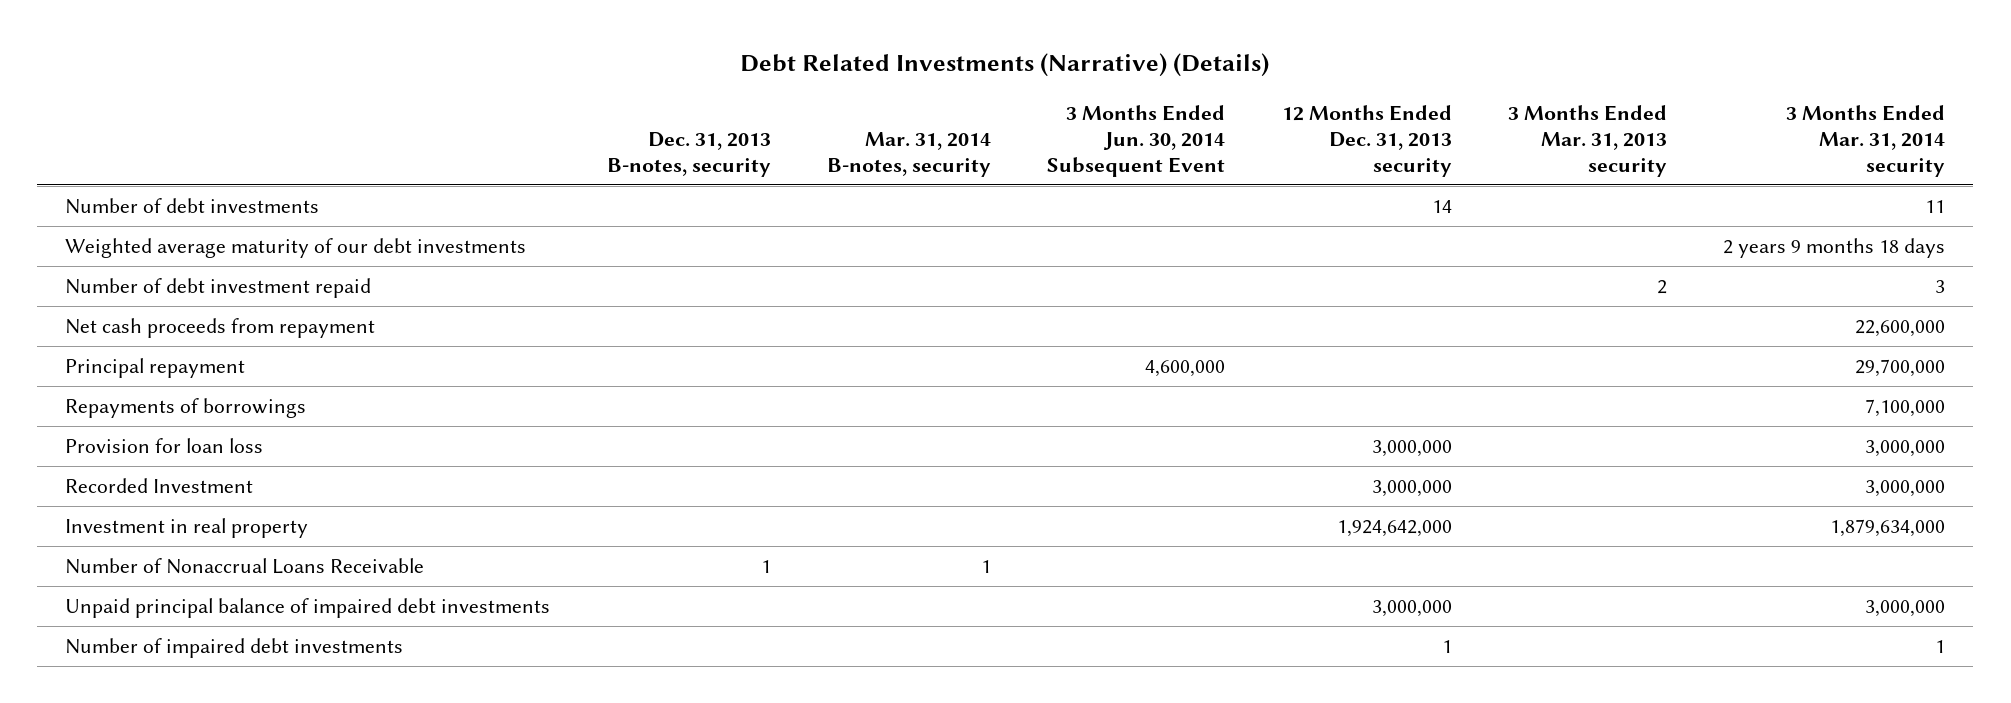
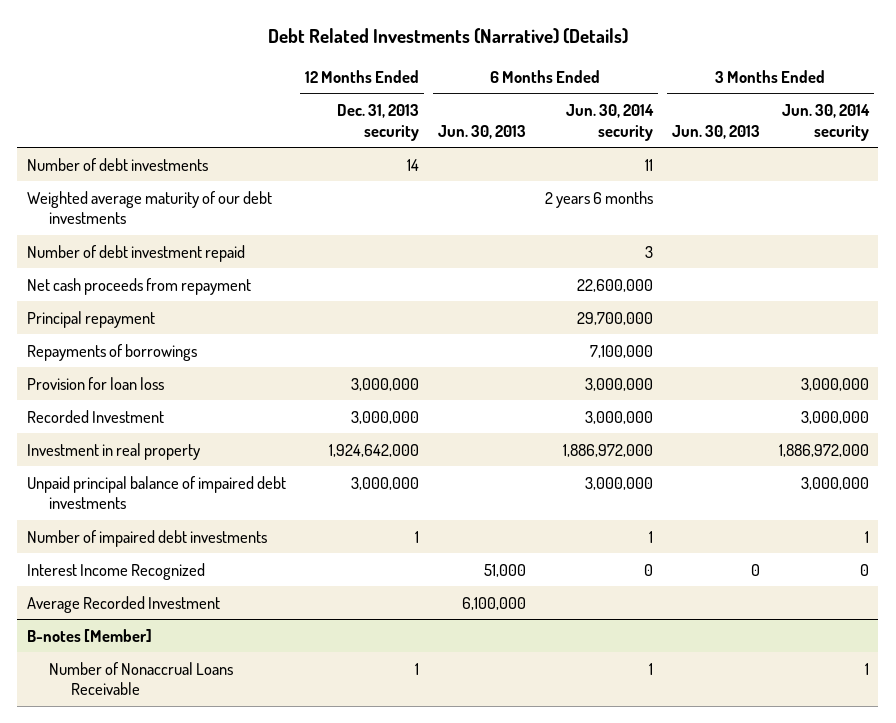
- | Dec. 31, 2013 B-notes, security | Mar. 31, 2014 B-notes, security | 3 Months Ended Jun. 30, 2014 Subsequent Event | 12 Months Ended Dec. 31, 2013 security | 3 Months Ended Mar. 31, 2013 security | 3 Months Ended Mar. 31, 2014 security
+ | 12 Months Ended Dec. 31, 2013 security | 6 Months Ended Jun. 30, 2013 | 6 Months Ended Jun. 30, 2014 security | 3 Months Ended Jun. 30, 2013 | 3 Months Ended Jun. 30, 2014 security
- Number of Nonaccrual Loans Receivable | 1 | 1 | | | |
+ Interest Income Recognized | | 51,000 | 0 | 0 | 0
+ Average Recorded Investment | | 6,100,000 | | |
+ B-notes [Member]
+ Number of Nonaccrual Loans Receivable | 1 | | 1 | | 1

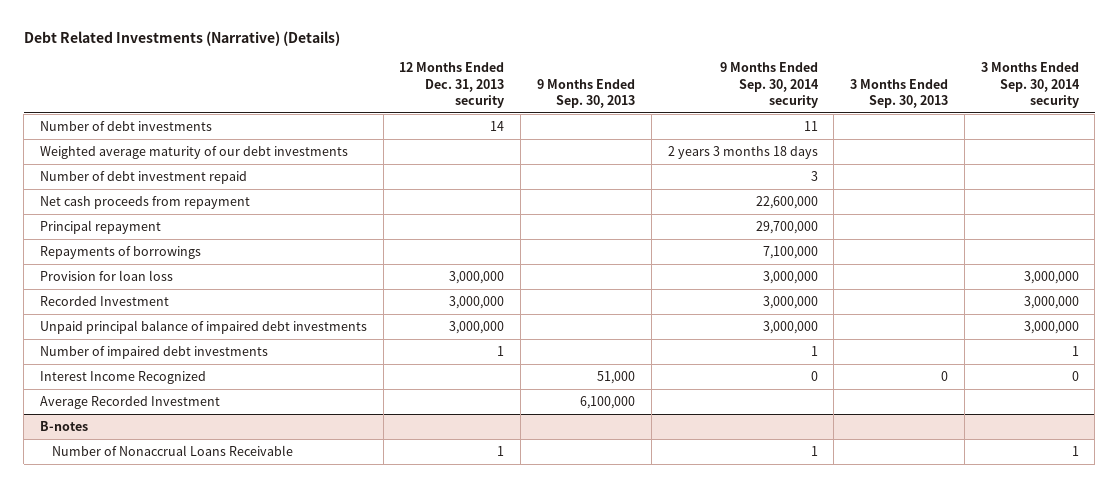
- | 12 Months Ended Dec. 31, 2013 security | 6 Months Ended Jun. 30, 2013 | 6 Months Ended Jun. 30, 2014 security | 3 Months Ended Jun. 30, 2013 | 3 Months Ended Jun. 30, 2014 security
+ | 12 Months Ended Dec. 31, 2013 security | 9 Months Ended Sep. 30, 2013 | 9 Months Ended Sep. 30, 2014 security | 3 Months Ended Sep. 30, 2013 | 3 Months Ended Sep. 30, 2014 security
- Investment in real property | 1,924,642,000 | | 1,886,972,000 | | 1,886,972,000
- B-notes [Member]
+ B-notes

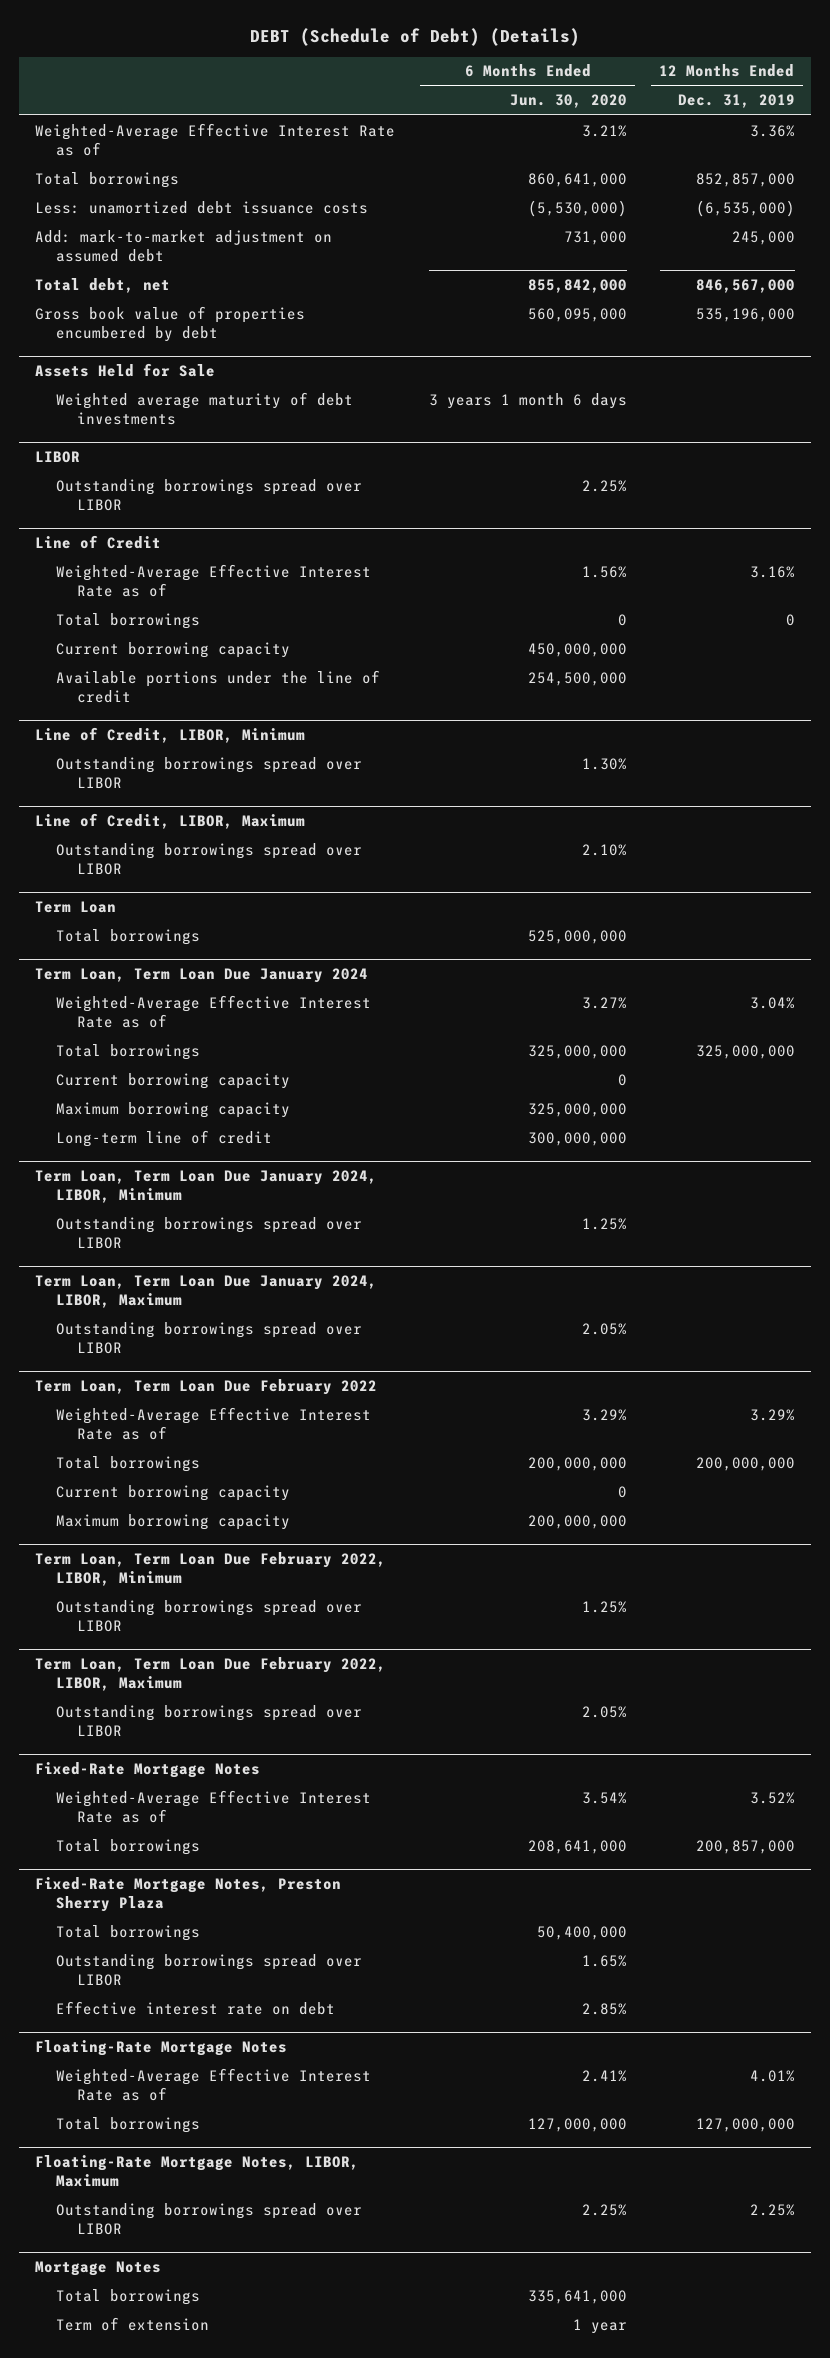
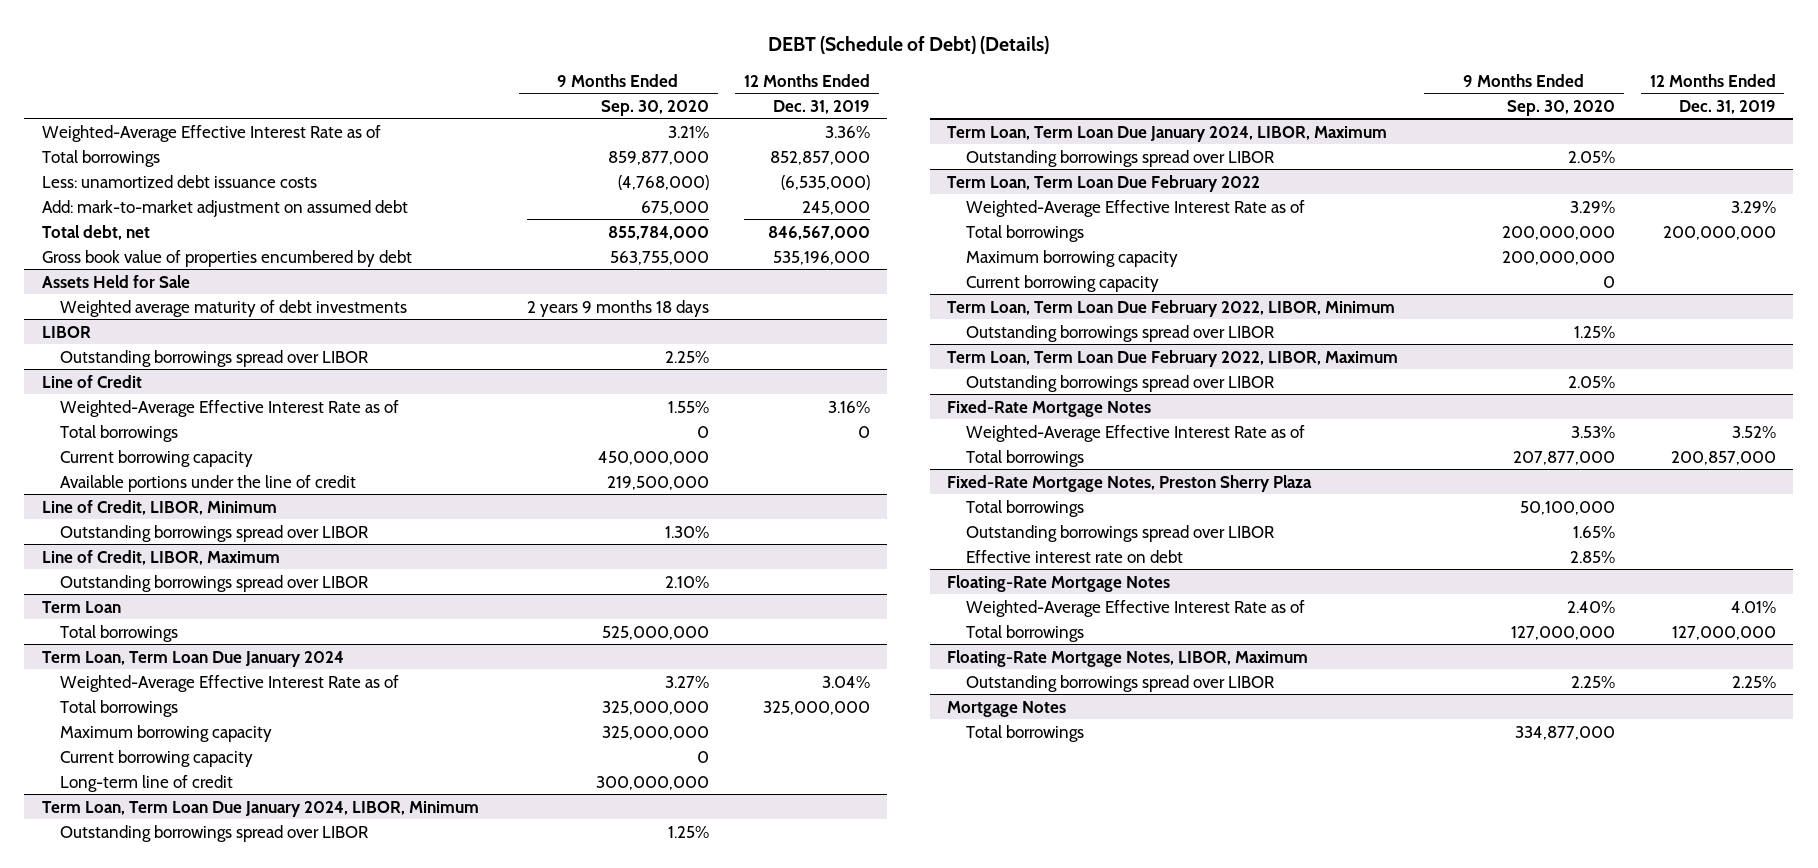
- | 6 Months Ended Jun. 30, 2020 | 12 Months Ended Dec. 31, 2019
+ | 9 Months Ended Sep. 30, 2020 | 12 Months Ended Dec. 31, 2019
@ Term Loan, Term Loan Due January 2024
moved down: Current borrowing capacity | 0 |
@ Term Loan, Term Loan Due February 2022
moved down: Current borrowing capacity | 0 |
@ Mortgage Notes
- Term of extension | 1 year |

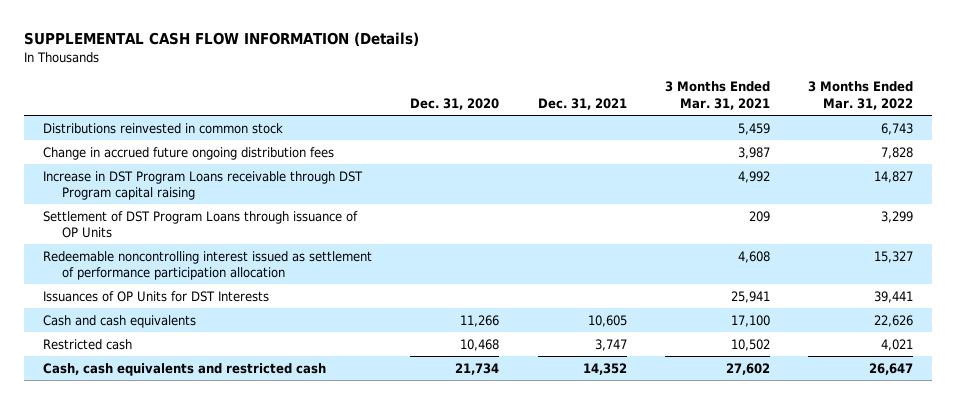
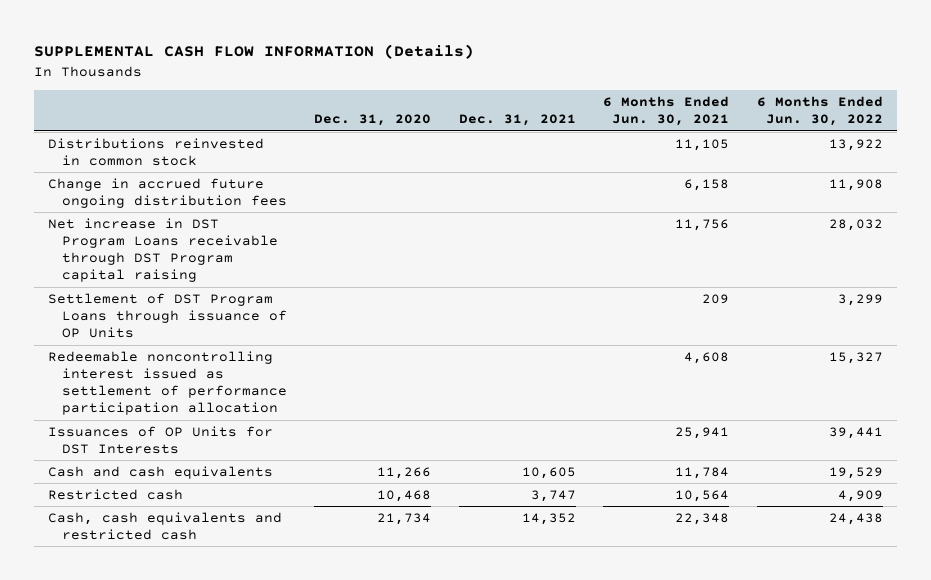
- | Dec. 31, 2020 | Dec. 31, 2021 | 3 Months Ended Mar. 31, 2021 | 3 Months Ended Mar. 31, 2022
+ | Dec. 31, 2020 | Dec. 31, 2021 | 6 Months Ended Jun. 30, 2021 | 6 Months Ended Jun. 30, 2022
- Increase in DST Program Loans receivable through DST Program capital raising | | | 4,992 | 14,827
+ Net increase in DST Program Loans receivable through DST Program capital raising | | | 11,756 | 28,032

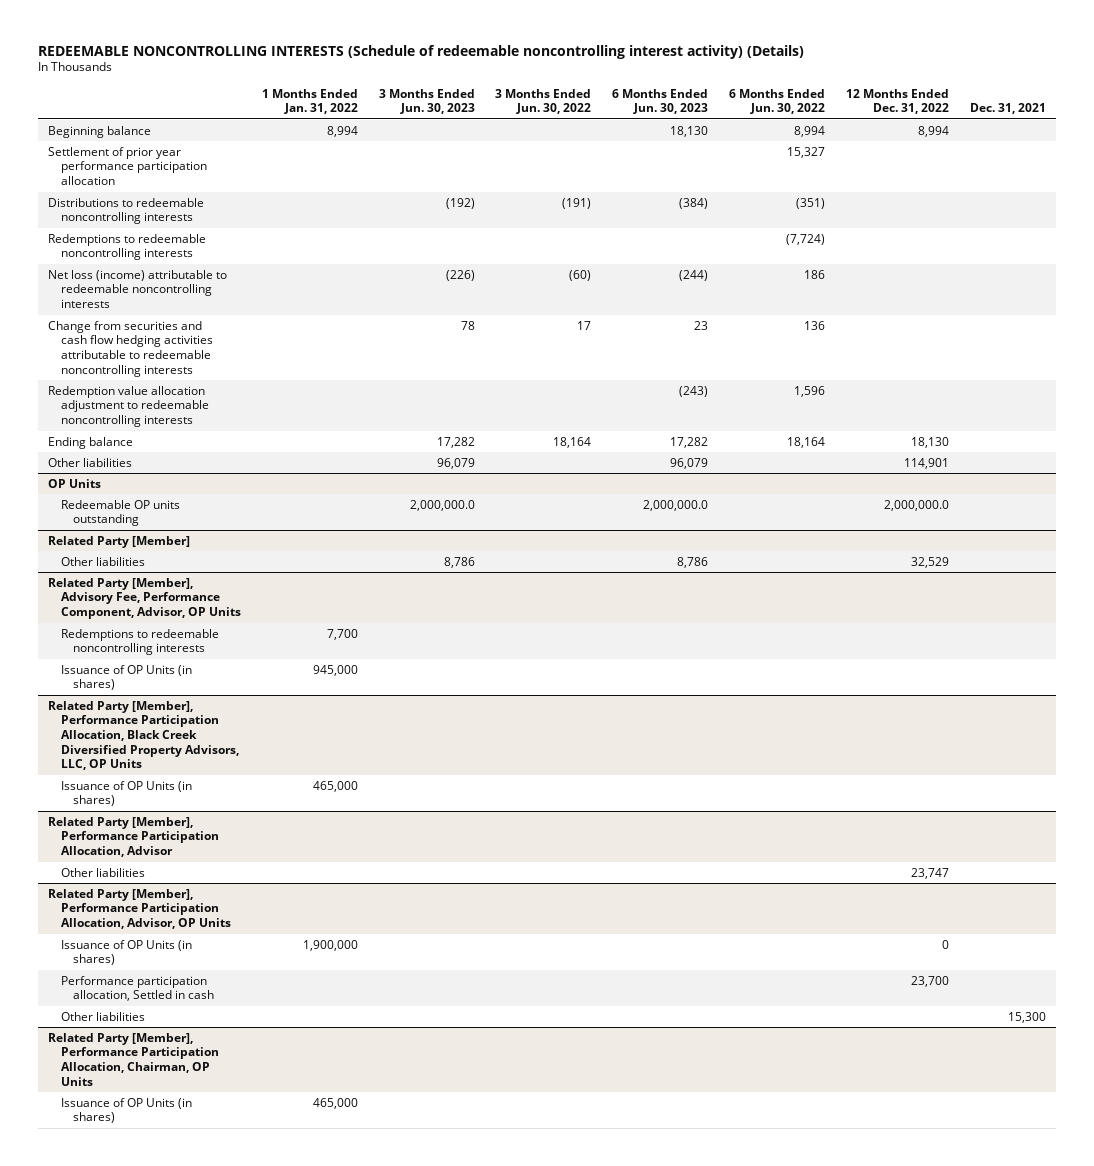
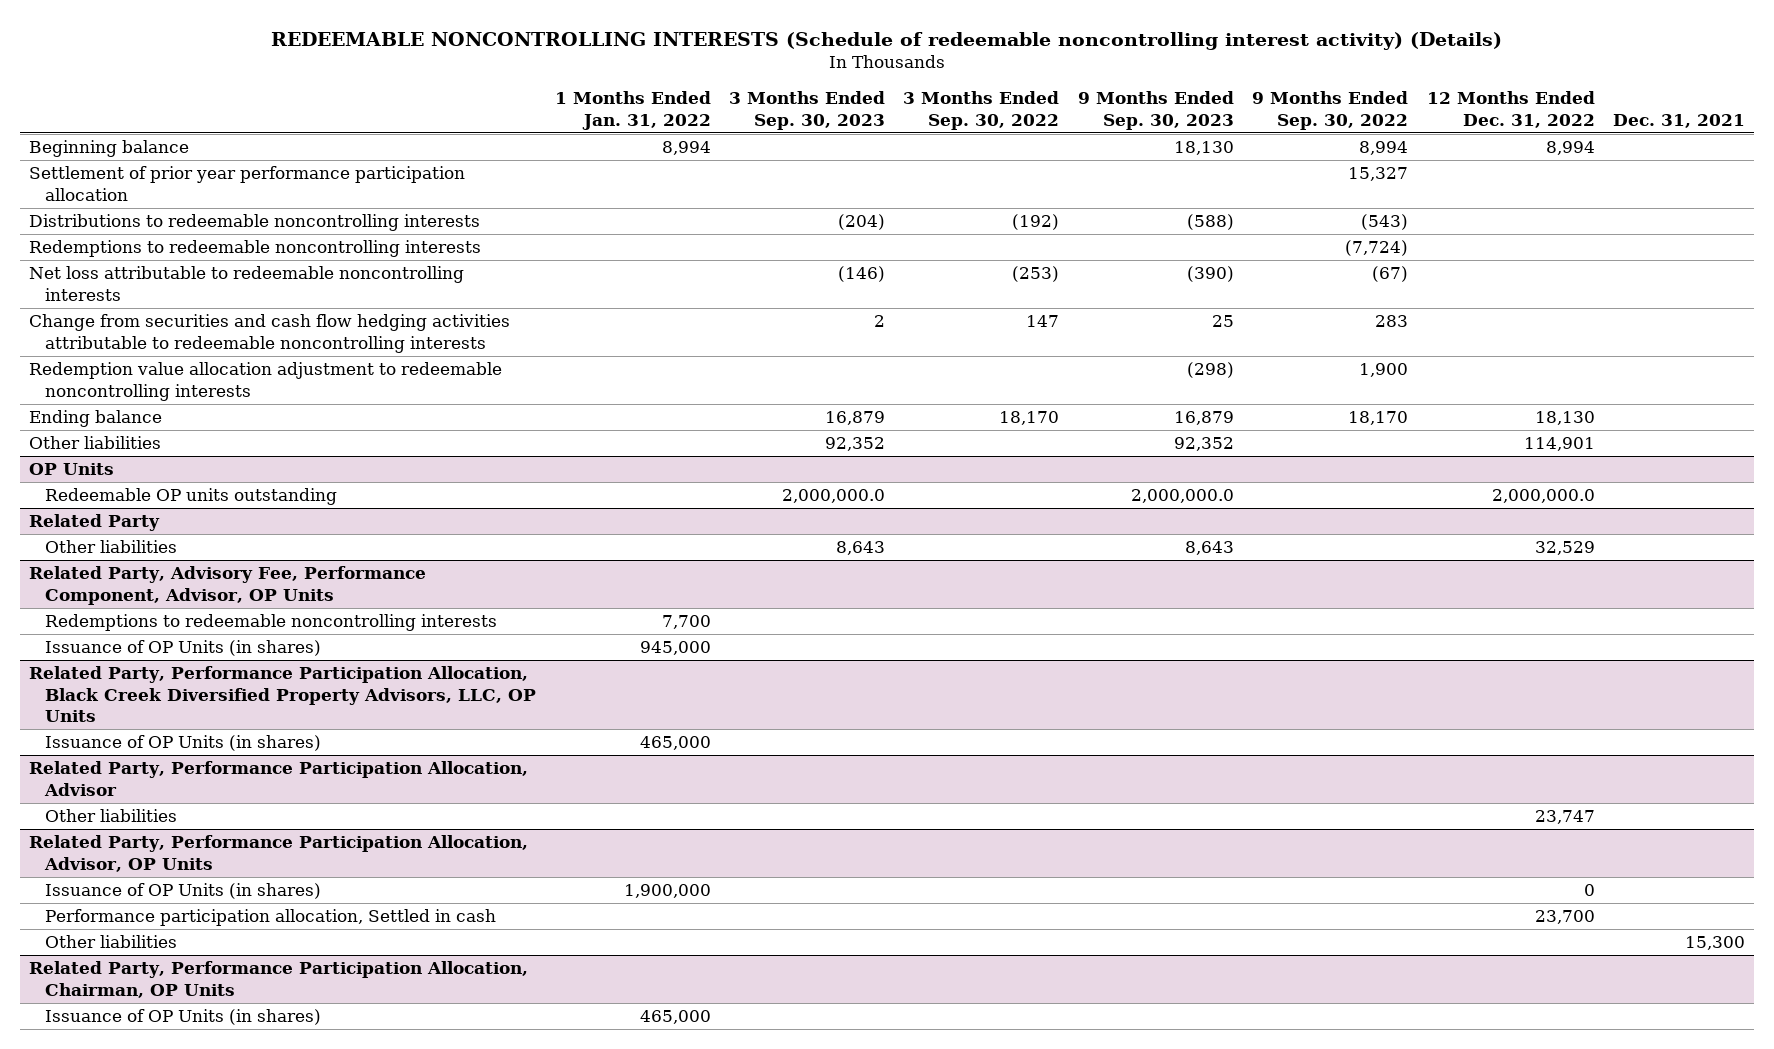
- | 1 Months Ended Jan. 31, 2022 | 3 Months Ended Jun. 30, 2023 | 3 Months Ended Jun. 30, 2022 | 6 Months Ended Jun. 30, 2023 | 6 Months Ended Jun. 30, 2022 | 12 Months Ended Dec. 31, 2022 | Dec. 31, 2021
+ | 1 Months Ended Jan. 31, 2022 | 3 Months Ended Sep. 30, 2023 | 3 Months Ended Sep. 30, 2022 | 9 Months Ended Sep. 30, 2023 | 9 Months Ended Sep. 30, 2022 | 12 Months Ended Dec. 31, 2022 | Dec. 31, 2021
- Net loss (income) attributable to redeemable noncontrolling interests | | (226) | (60) | (244) | 186 | |
+ Net loss attributable to redeemable noncontrolling interests | | (146) | (253) | (390) | (67) | |
- Related Party [Member]
+ Related Party
- Related Party [Member], Advisory Fee, Performance Component, Advisor, OP Units
+ Related Party, Advisory Fee, Performance Component, Advisor, OP Units
- Related Party [Member], Performance Participation Allocation, Black Creek Diversified Property Advisors, LLC, OP Units
+ Related Party, Performance Participation Allocation, Black Creek Diversified Property Advisors, LLC, OP Units
- Related Party [Member], Performance Participation Allocation, Advisor
+ Related Party, Performance Participation Allocation, Advisor
- Related Party [Member], Performance Participation Allocation, Advisor, OP Units
+ Related Party, Performance Participation Allocation, Advisor, OP Units
- Related Party [Member], Performance Participation Allocation, Chairman, OP Units
+ Related Party, Performance Participation Allocation, Chairman, OP Units

